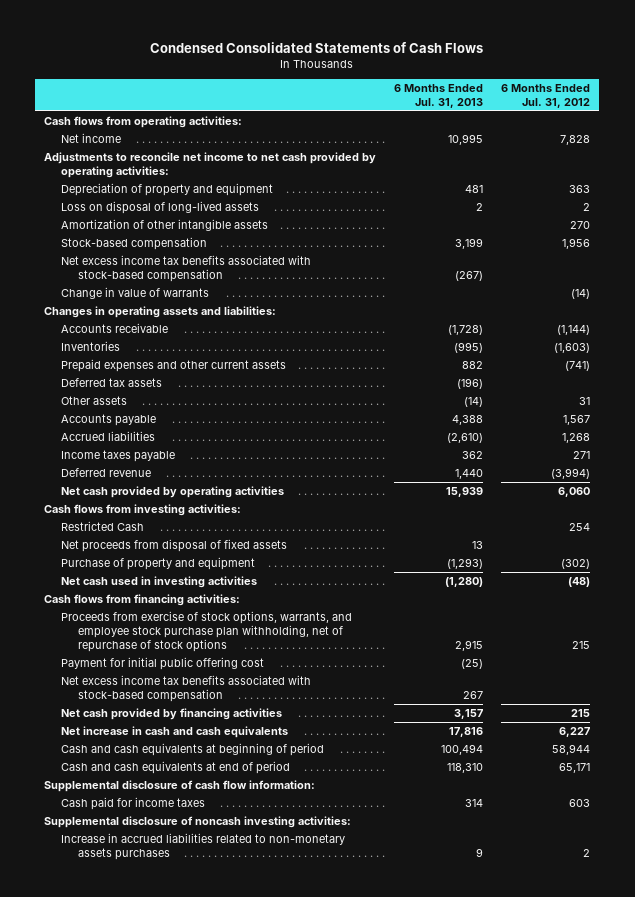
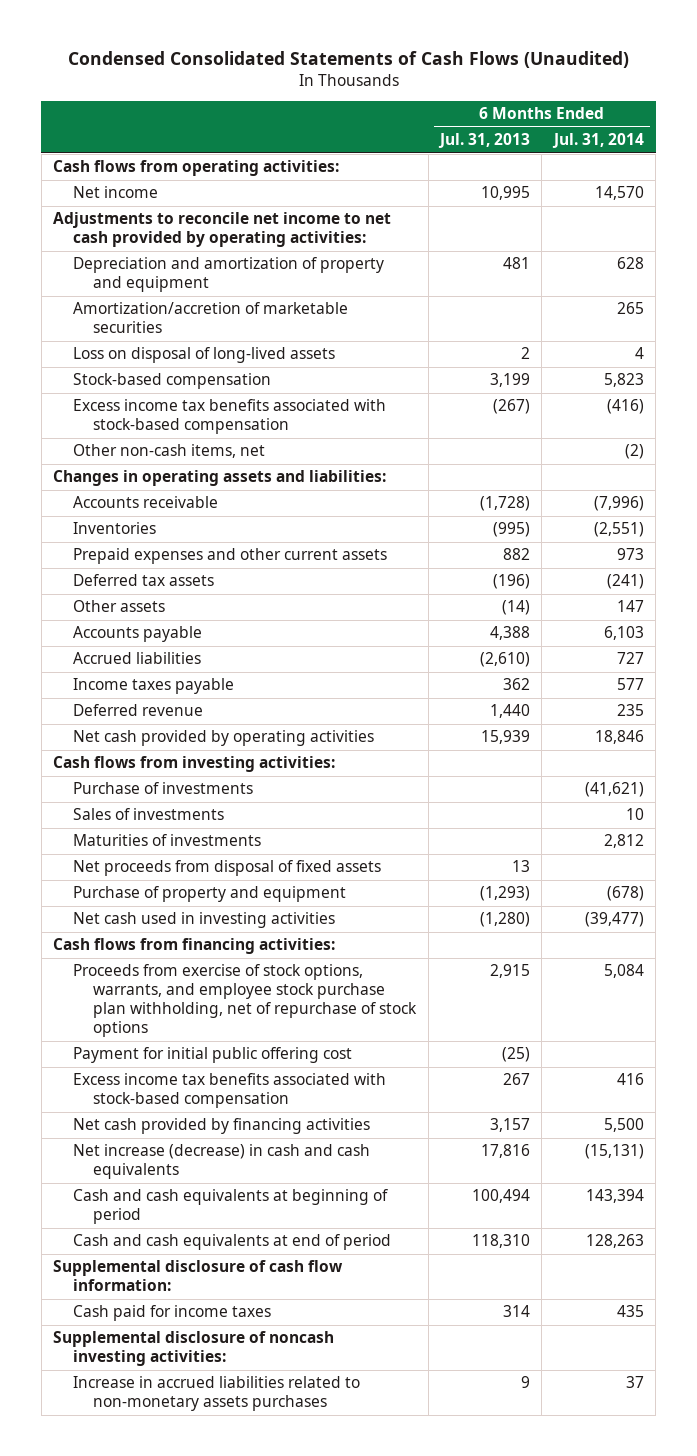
- Condensed Consolidated Statements of Cash Flows
+ Condensed Consolidated Statements of Cash Flows (Unaudited)
- | 6 Months Ended Jul. 31, 2013 | 6 Months Ended Jul. 31, 2012
+ | 6 Months Ended Jul. 31, 2013 | 6 Months Ended Jul. 31, 2014
- Depreciation of property and equipment | 481 | 363
+ Depreciation and amortization of property and equipment | 481 | 628
+ Amortization/accretion of marketable securities | | 265
- Amortization of other intangible assets | | 270
- Net excess income tax benefits associated with stock-based compensation | (267) |
- Change in value of warrants | | (14)
+ Excess income tax benefits associated with stock-based compensation | (267) | (416)
+ Other non-cash items, net | | (2)
- Restricted Cash | | 254
+ Purchase of investments | | (41,621)
+ Sales of investments | | 10
+ Maturities of investments | | 2,812
- Net excess income tax benefits associated with stock-based compensation | 267 |
+ Excess income tax benefits associated with stock-based compensation | 267 | 416
- Net increase in cash and cash equivalents | 17,816 | 6,227
+ Net increase (decrease) in cash and cash equivalents | 17,816 | (15,131)

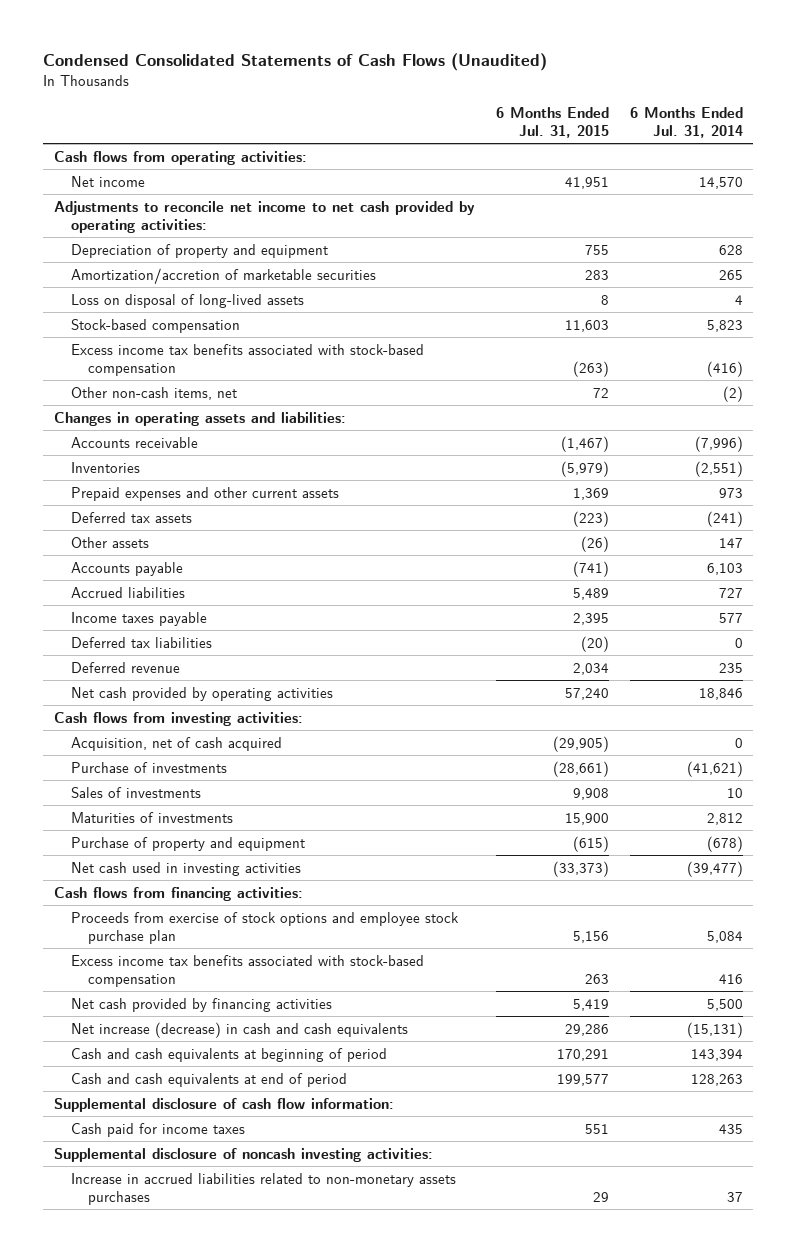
- | 6 Months Ended Jul. 31, 2013 | 6 Months Ended Jul. 31, 2014
+ | 6 Months Ended Jul. 31, 2015 | 6 Months Ended Jul. 31, 2014
- Depreciation and amortization of property and equipment | 481 | 628
+ Depreciation of property and equipment | 755 | 628
+ Deferred tax liabilities | (20) | 0
+ Acquisition, net of cash acquired | (29,905) | 0
- Net proceeds from disposal of fixed assets | 13 |
- Proceeds from exercise of stock options, warrants, and employee stock purchase plan withholding, net of repurchase of stock options | 2,915 | 5,084
- Payment for initial public offering cost | (25) |
+ Proceeds from exercise of stock options and employee stock purchase plan | 5,156 | 5,084

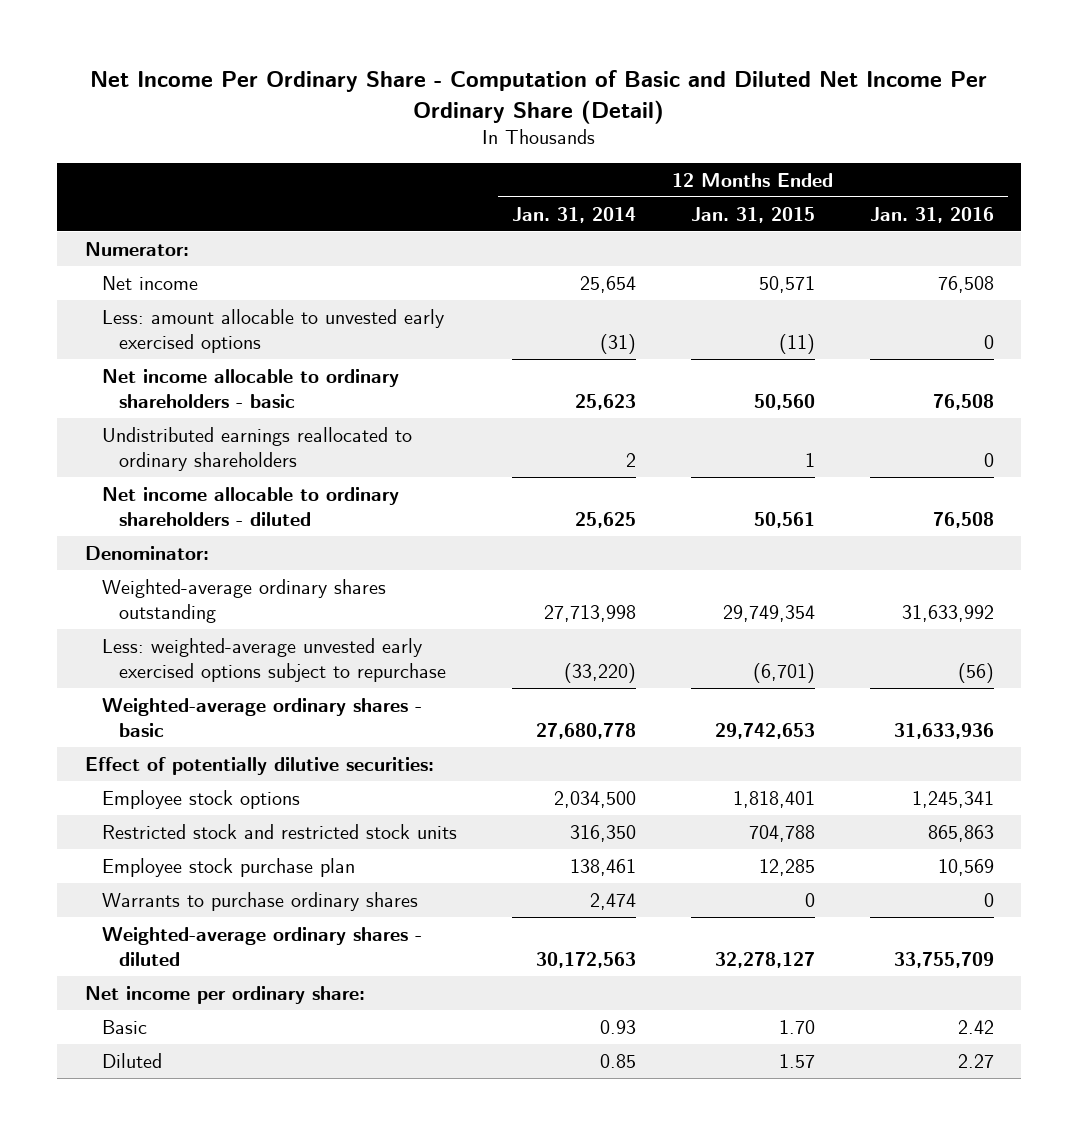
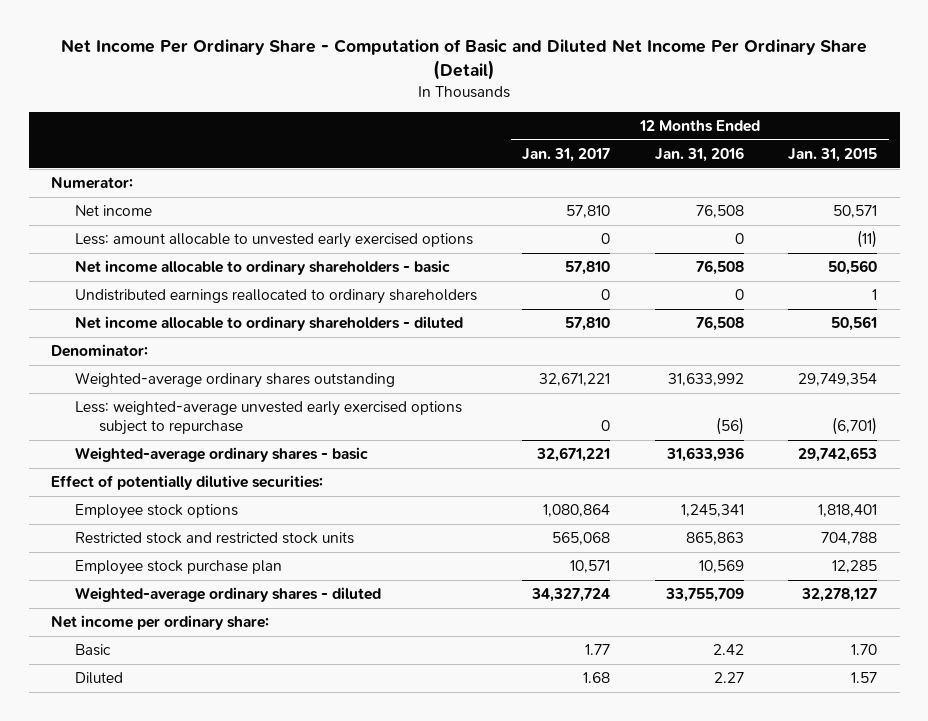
- | 12 Months Ended Jan. 31, 2014 | 12 Months Ended Jan. 31, 2015 | 12 Months Ended Jan. 31, 2016
+ | 12 Months Ended Jan. 31, 2017 | 12 Months Ended Jan. 31, 2016 | 12 Months Ended Jan. 31, 2015
- Warrants to purchase ordinary shares | 2,474 | 0 | 0

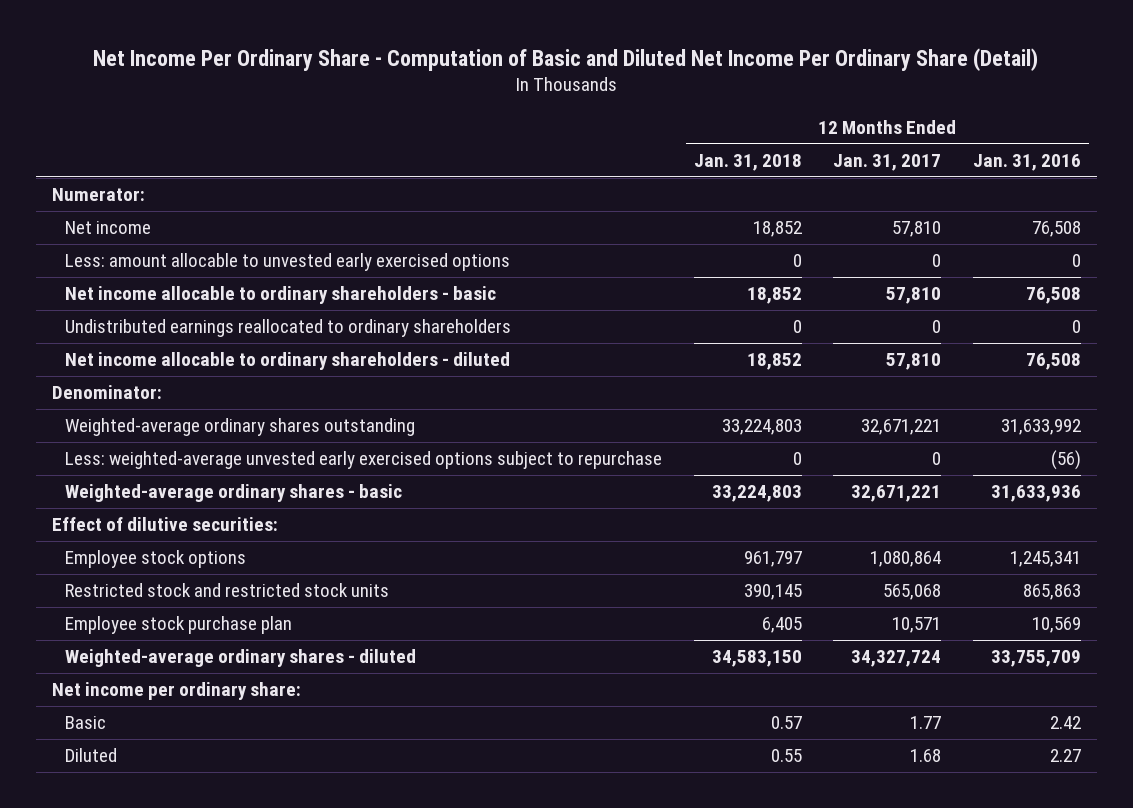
- | 12 Months Ended Jan. 31, 2017 | 12 Months Ended Jan. 31, 2016 | 12 Months Ended Jan. 31, 2015
+ | 12 Months Ended Jan. 31, 2018 | 12 Months Ended Jan. 31, 2017 | 12 Months Ended Jan. 31, 2016
- Effect of potentially dilutive securities:
+ Effect of dilutive securities:

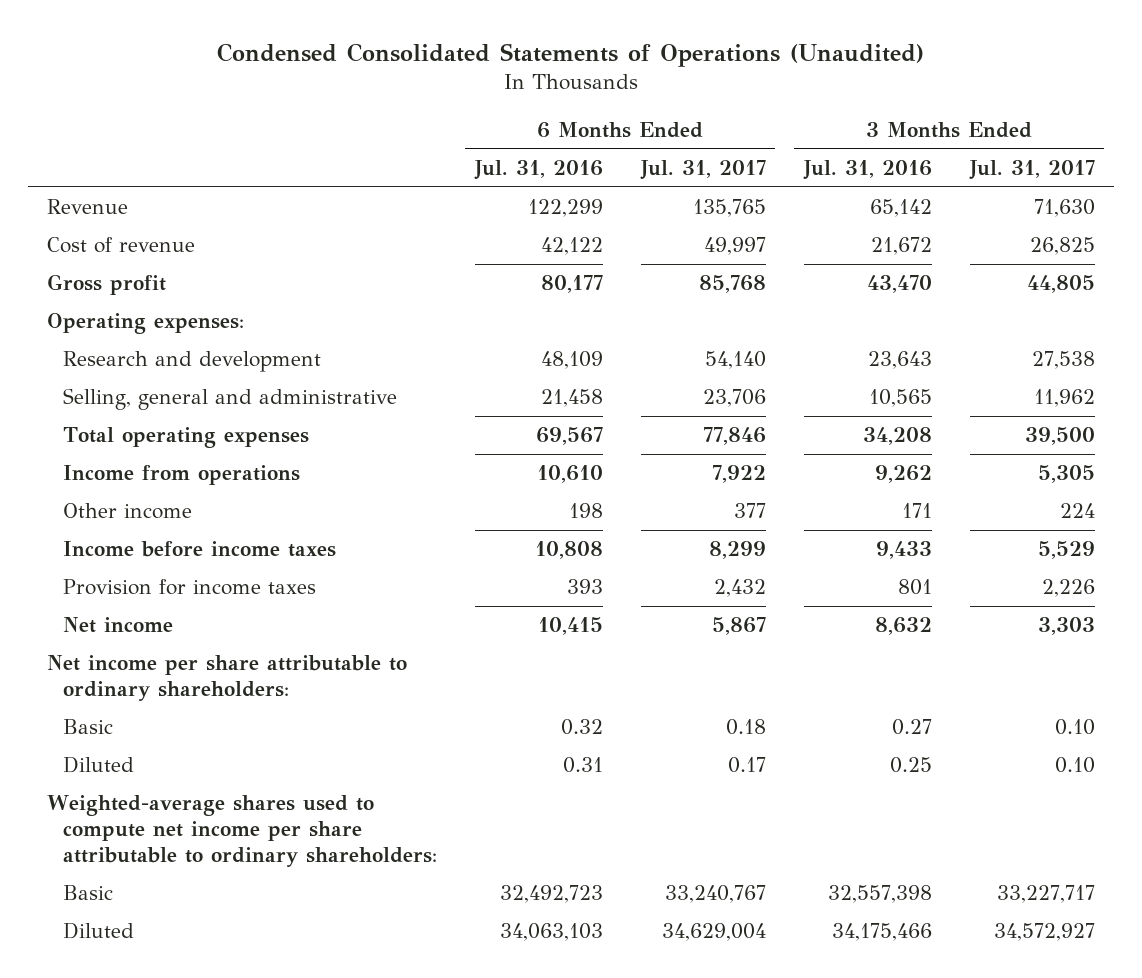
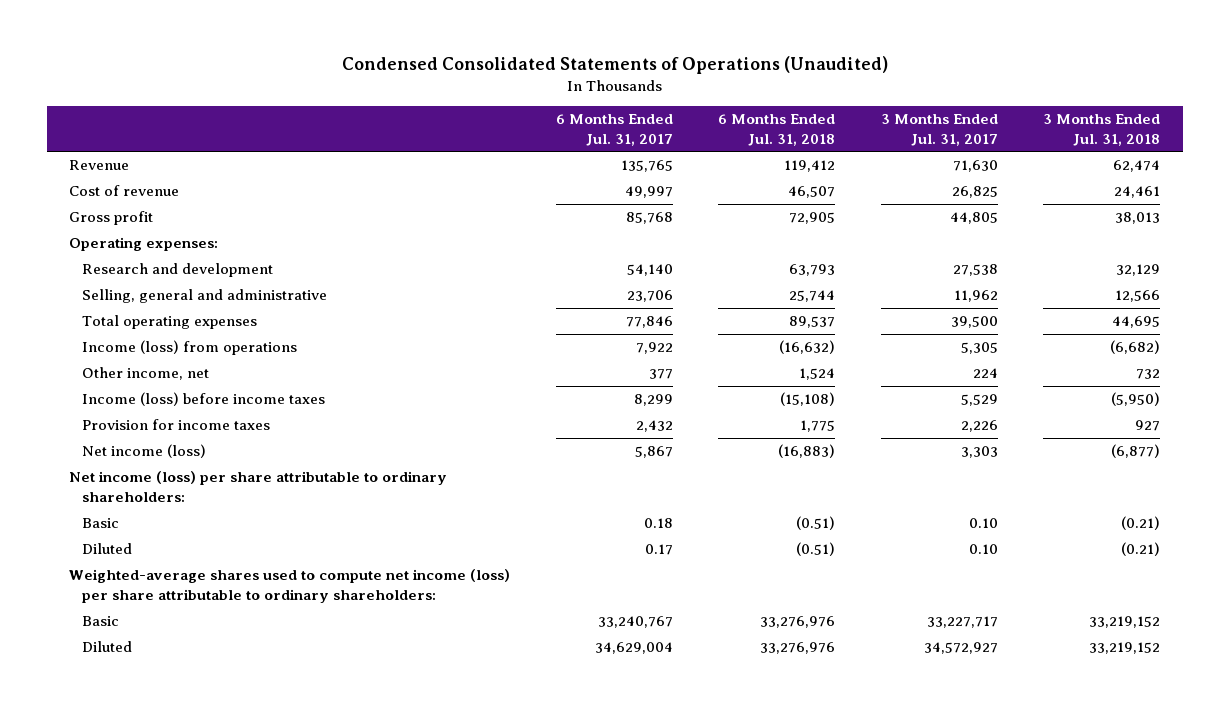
- | 6 Months Ended Jul. 31, 2016 | 6 Months Ended Jul. 31, 2017 | 3 Months Ended Jul. 31, 2016 | 3 Months Ended Jul. 31, 2017
+ | 6 Months Ended Jul. 31, 2017 | 6 Months Ended Jul. 31, 2018 | 3 Months Ended Jul. 31, 2017 | 3 Months Ended Jul. 31, 2018
- Income from operations | 10,610 | 7,922 | 9,262 | 5,305
- Other income | 198 | 377 | 171 | 224
- Income before income taxes | 10,808 | 8,299 | 9,433 | 5,529
+ Income (loss) from operations | 7,922 | (16,632) | 5,305 | (6,682)
+ Other income, net | 377 | 1,524 | 224 | 732
+ Income (loss) before income taxes | 8,299 | (15,108) | 5,529 | (5,950)
- Net income | 10,415 | 5,867 | 8,632 | 3,303
- Net income per share attributable to ordinary shareholders:
+ Net income (loss) | 5,867 | (16,883) | 3,303 | (6,877)
+ Net income (loss) per share attributable to ordinary shareholders:
- Weighted-average shares used to compute net income per share attributable to ordinary shareholders:
+ Weighted-average shares used to compute net income (loss) per share attributable to ordinary shareholders:

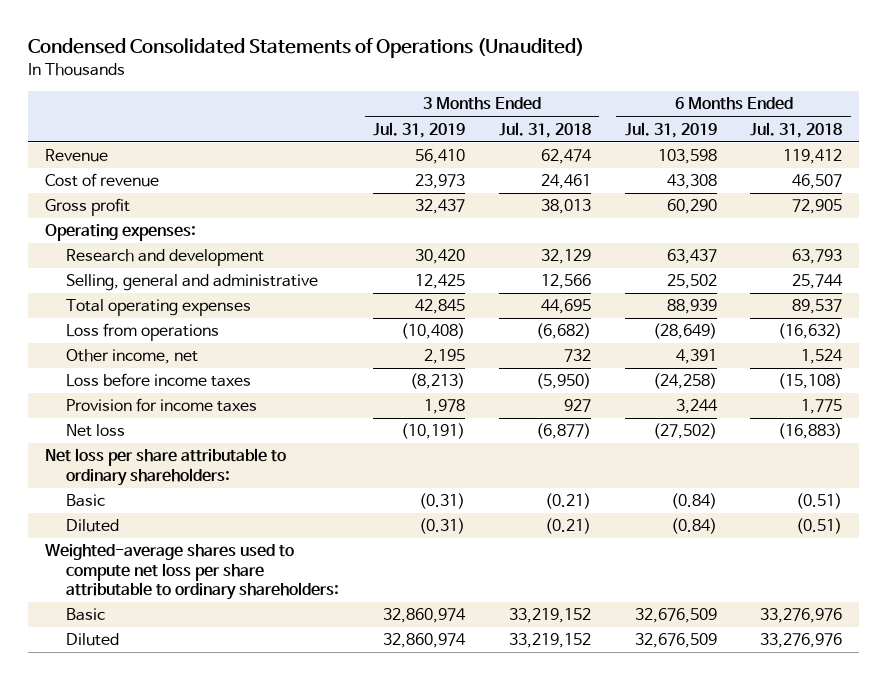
- | 6 Months Ended Jul. 31, 2017 | 6 Months Ended Jul. 31, 2018 | 3 Months Ended Jul. 31, 2017 | 3 Months Ended Jul. 31, 2018
+ | 3 Months Ended Jul. 31, 2019 | 3 Months Ended Jul. 31, 2018 | 6 Months Ended Jul. 31, 2019 | 6 Months Ended Jul. 31, 2018
- Income (loss) from operations | 7,922 | (16,632) | 5,305 | (6,682)
+ Loss from operations | (10,408) | (6,682) | (28,649) | (16,632)
- Income (loss) before income taxes | 8,299 | (15,108) | 5,529 | (5,950)
+ Loss before income taxes | (8,213) | (5,950) | (24,258) | (15,108)
- Net income (loss) | 5,867 | (16,883) | 3,303 | (6,877)
- Net income (loss) per share attributable to ordinary shareholders:
+ Net loss | (10,191) | (6,877) | (27,502) | (16,883)
+ Net loss per share attributable to ordinary shareholders:
- Weighted-average shares used to compute net income (loss) per share attributable to ordinary shareholders:
+ Weighted-average shares used to compute net loss per share attributable to ordinary shareholders:

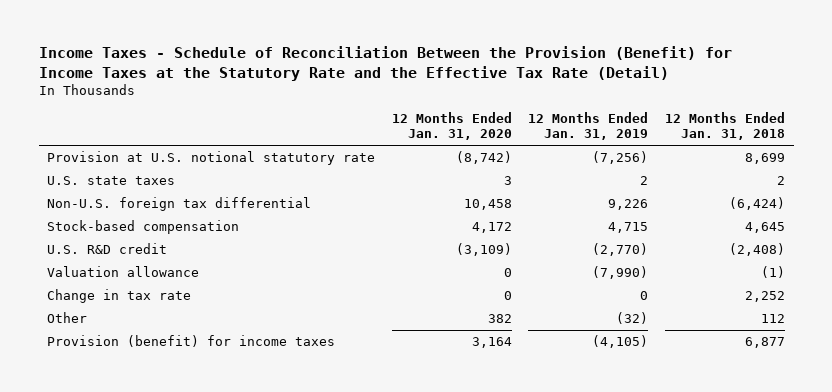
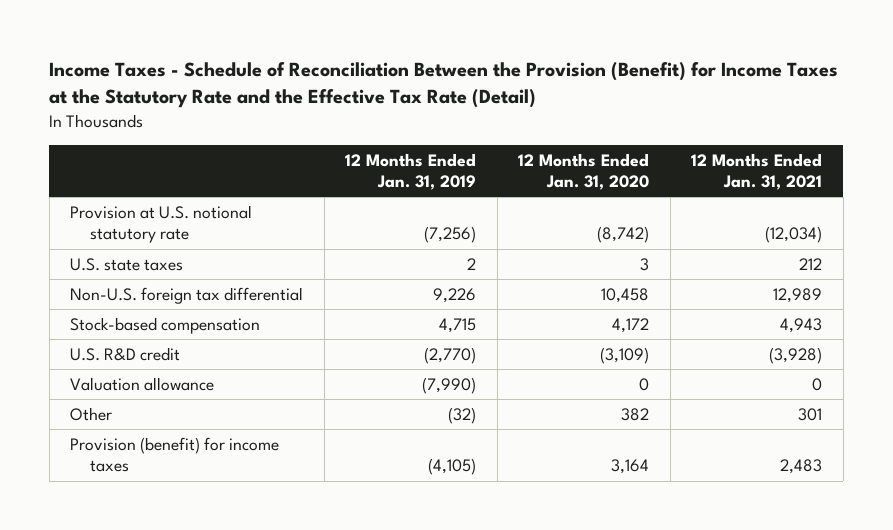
- | 12 Months Ended Jan. 31, 2020 | 12 Months Ended Jan. 31, 2019 | 12 Months Ended Jan. 31, 2018
+ | 12 Months Ended Jan. 31, 2019 | 12 Months Ended Jan. 31, 2020 | 12 Months Ended Jan. 31, 2021
- Change in tax rate | 0 | 0 | 2,252

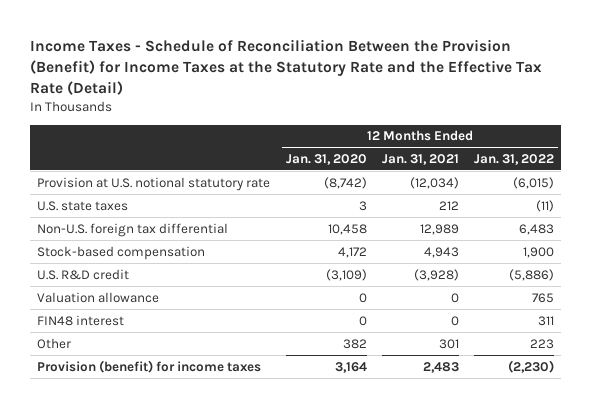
- | 12 Months Ended Jan. 31, 2019 | 12 Months Ended Jan. 31, 2020 | 12 Months Ended Jan. 31, 2021
+ | 12 Months Ended Jan. 31, 2020 | 12 Months Ended Jan. 31, 2021 | 12 Months Ended Jan. 31, 2022
+ FIN48 interest | 0 | 0 | 311

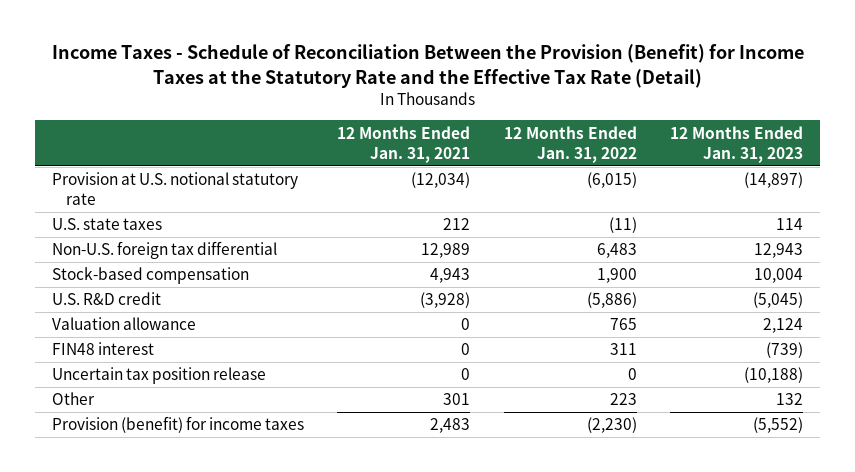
- | 12 Months Ended Jan. 31, 2020 | 12 Months Ended Jan. 31, 2021 | 12 Months Ended Jan. 31, 2022
+ | 12 Months Ended Jan. 31, 2021 | 12 Months Ended Jan. 31, 2022 | 12 Months Ended Jan. 31, 2023
+ Uncertain tax position release | 0 | 0 | (10,188)

